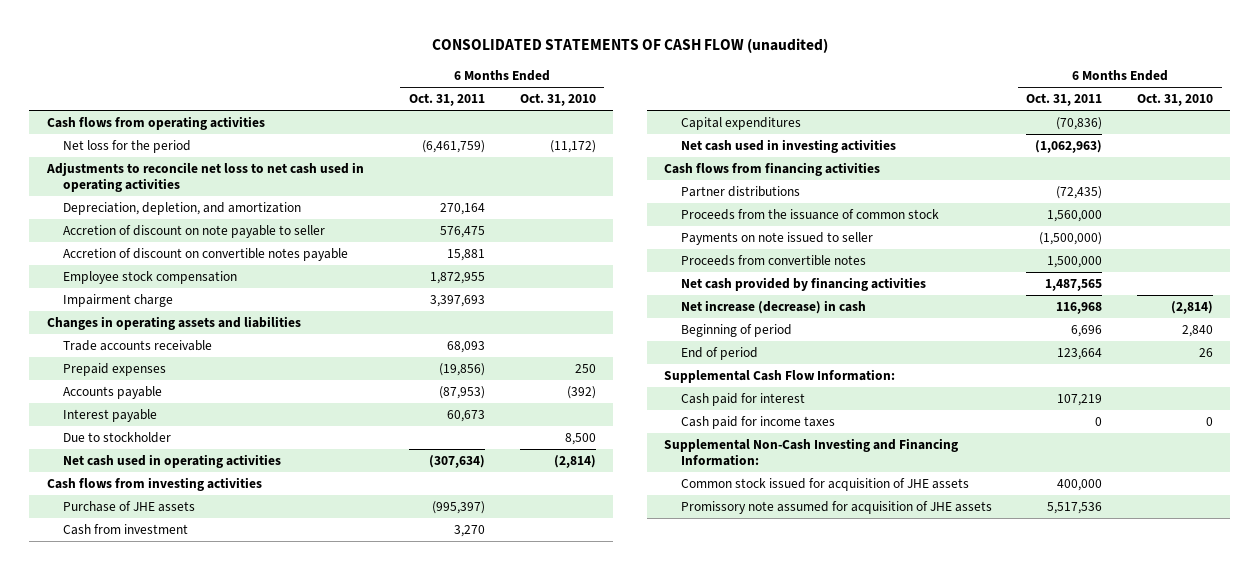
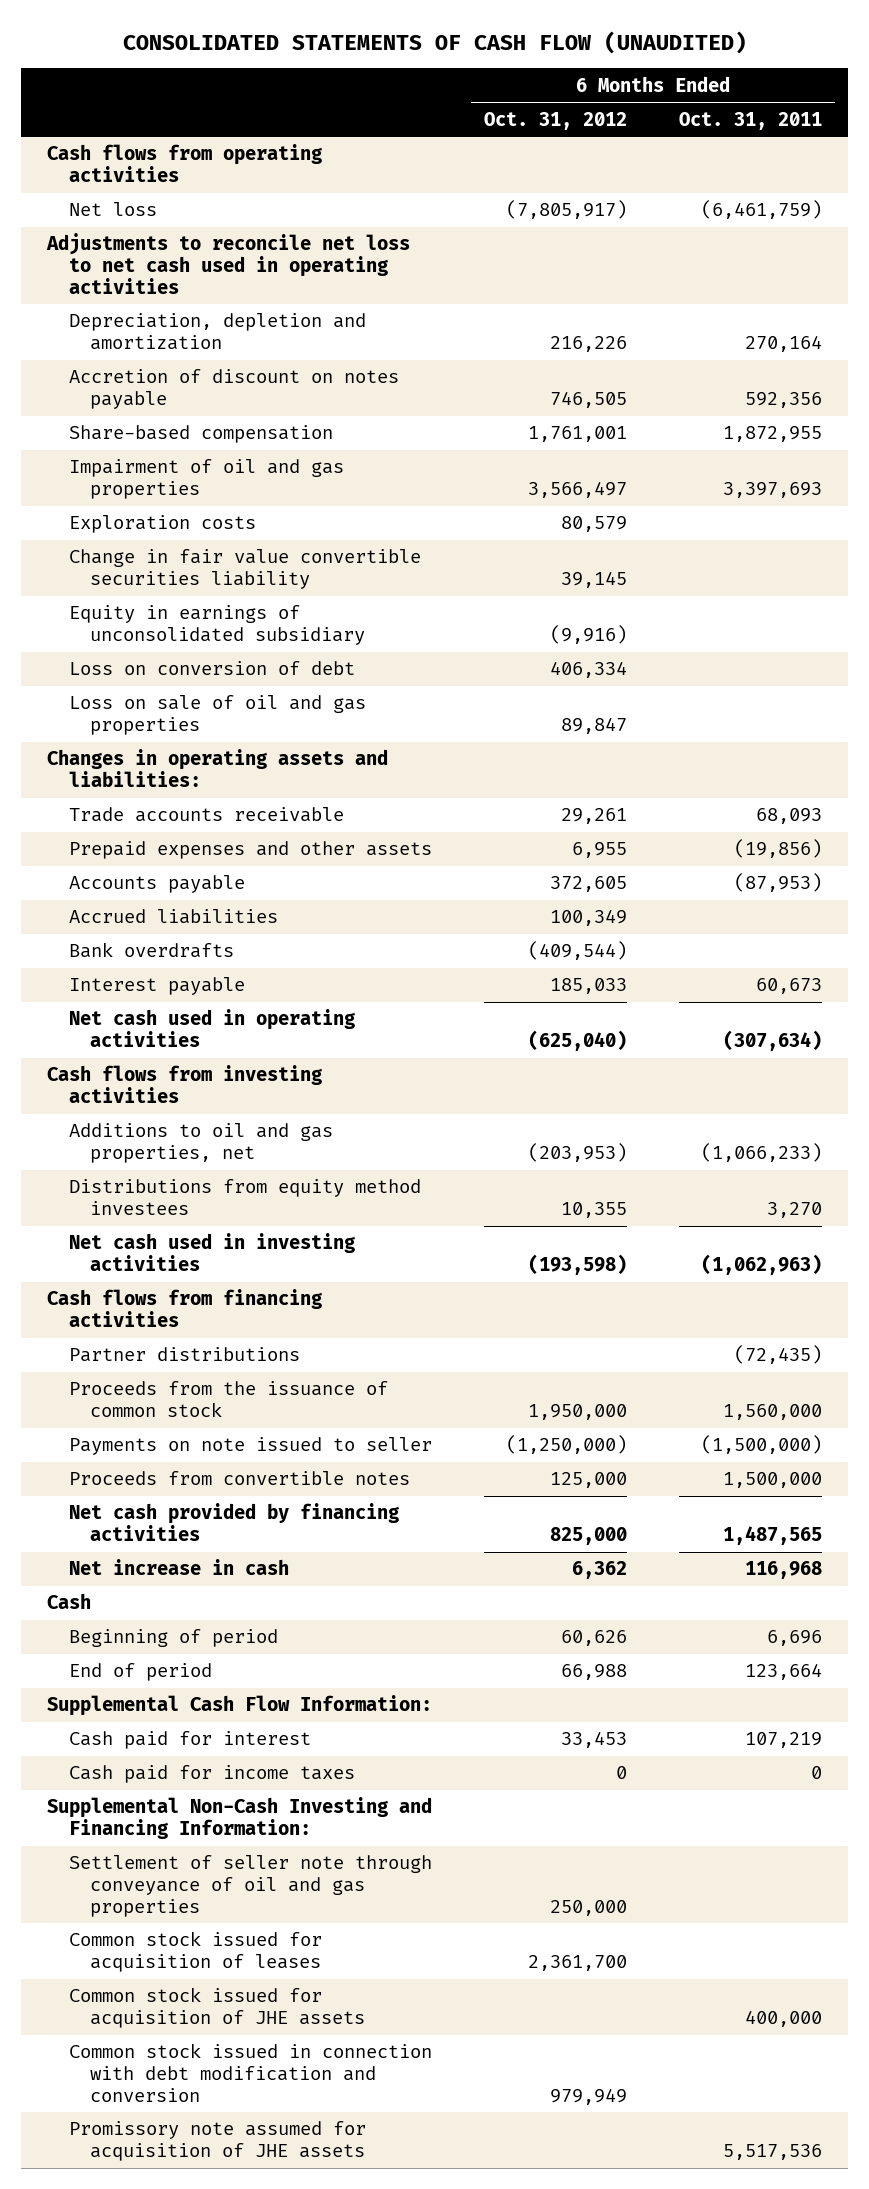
- CONSOLIDATED STATEMENTS OF CASH FLOW (unaudited)
+ CONSOLIDATED STATEMENTS OF CASH FLOW (UNAUDITED)
- | 6 Months Ended Oct. 31, 2011 | 6 Months Ended Oct. 31, 2010
+ | 6 Months Ended Oct. 31, 2012 | 6 Months Ended Oct. 31, 2011
- Net loss for the period | (6,461,759) | (11,172)
+ Net loss | (7,805,917) | (6,461,759)
- Depreciation, depletion, and amortization | 270,164 |
- Accretion of discount on note payable to seller | 576,475 |
- Accretion of discount on convertible notes payable | 15,881 |
- Employee stock compensation | 1,872,955 |
- Impairment charge | 3,397,693 |
- Changes in operating assets and liabilities
+ Depreciation, depletion and amortization | 216,226 | 270,164
+ Accretion of discount on notes payable | 746,505 | 592,356
+ Share-based compensation | 1,761,001 | 1,872,955
+ Impairment of oil and gas properties | 3,566,497 | 3,397,693
+ Exploration costs | 80,579 |
+ Change in fair value convertible securities liability | 39,145 |
+ Equity in earnings of unconsolidated subsidiary | (9,916) |
+ Loss on conversion of debt | 406,334 |
+ Loss on sale of oil and gas properties | 89,847 |
+ Changes in operating assets and liabilities:
- Prepaid expenses | (19,856) | 250
+ Prepaid expenses and other assets | 6,955 | (19,856)
+ Accrued liabilities | 100,349 |
+ Bank overdrafts | (409,544) |
- Due to stockholder | | 8,500
- Purchase of JHE assets | (995,397) |
- Cash from investment | 3,270 |
- Capital expenditures | (70,836) |
+ Additions to oil and gas properties, net | (203,953) | (1,066,233)
+ Distributions from equity method investees | 10,355 | 3,270
- Net increase (decrease) in cash | 116,968 | (2,814)
+ Net increase in cash | 6,362 | 116,968
+ Cash
+ Settlement of seller note through conveyance of oil and gas properties | 250,000 |
+ Common stock issued for acquisition of leases | 2,361,700 |
+ Common stock issued in connection with debt modification and conversion | 979,949 |

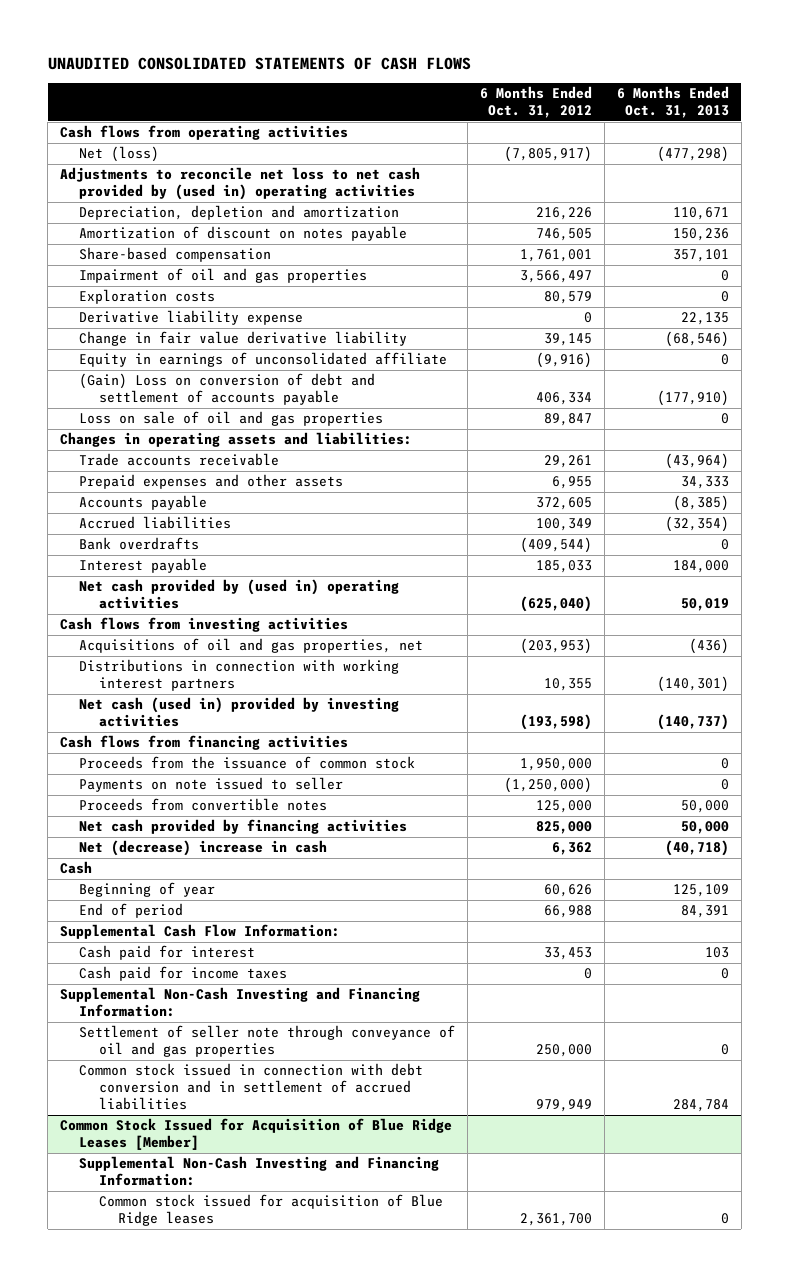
- CONSOLIDATED STATEMENTS OF CASH FLOW (UNAUDITED)
+ UNAUDITED CONSOLIDATED STATEMENTS OF CASH FLOWS
- | 6 Months Ended Oct. 31, 2012 | 6 Months Ended Oct. 31, 2011
+ | 6 Months Ended Oct. 31, 2012 | 6 Months Ended Oct. 31, 2013
- Net loss | (7,805,917) | (6,461,759)
- Adjustments to reconcile net loss to net cash used in operating activities
+ Net (loss) | (7,805,917) | (477,298)
+ Adjustments to reconcile net loss to net cash provided by (used in) operating activities
- Accretion of discount on notes payable | 746,505 | 592,356
+ Amortization of discount on notes payable | 746,505 | 150,236
- Change in fair value convertible securities liability | 39,145 |
- Equity in earnings of unconsolidated subsidiary | (9,916) |
- Loss on conversion of debt | 406,334 |
+ Derivative liability expense | 0 | 22,135
+ Change in fair value derivative liability | 39,145 | (68,546)
+ Equity in earnings of unconsolidated affiliate | (9,916) | 0
+ (Gain) Loss on conversion of debt and settlement of accounts payable | 406,334 | (177,910)
- Net cash used in operating activities | (625,040) | (307,634)
+ Net cash provided by (used in) operating activities | (625,040) | 50,019
- Additions to oil and gas properties, net | (203,953) | (1,066,233)
- Distributions from equity method investees | 10,355 | 3,270
- Net cash used in investing activities | (193,598) | (1,062,963)
+ Acquisitions of oil and gas properties, net | (203,953) | (436)
+ Distributions in connection with working interest partners | 10,355 | (140,301)
+ Net cash (used in) provided by investing activities | (193,598) | (140,737)
- Partner distributions | | (72,435)
- Net increase in cash | 6,362 | 116,968
+ Net (decrease) increase in cash | 6,362 | (40,718)
- Beginning of period | 60,626 | 6,696
+ Beginning of year | 60,626 | 125,109
- Common stock issued for acquisition of leases | 2,361,700 |
- Common stock issued for acquisition of JHE assets | | 400,000
- Common stock issued in connection with debt modification and conversion | 979,949 |
- Promissory note assumed for acquisition of JHE assets | | 5,517,536
+ Common stock issued in connection with debt conversion and in settlement of accrued liabilities | 979,949 | 284,784
+ Common Stock Issued for Acquisition of Blue Ridge Leases [Member]
+ Supplemental Non-Cash Investing and Financing Information:
+ Common stock issued for acquisition of Blue Ridge leases | 2,361,700 | 0

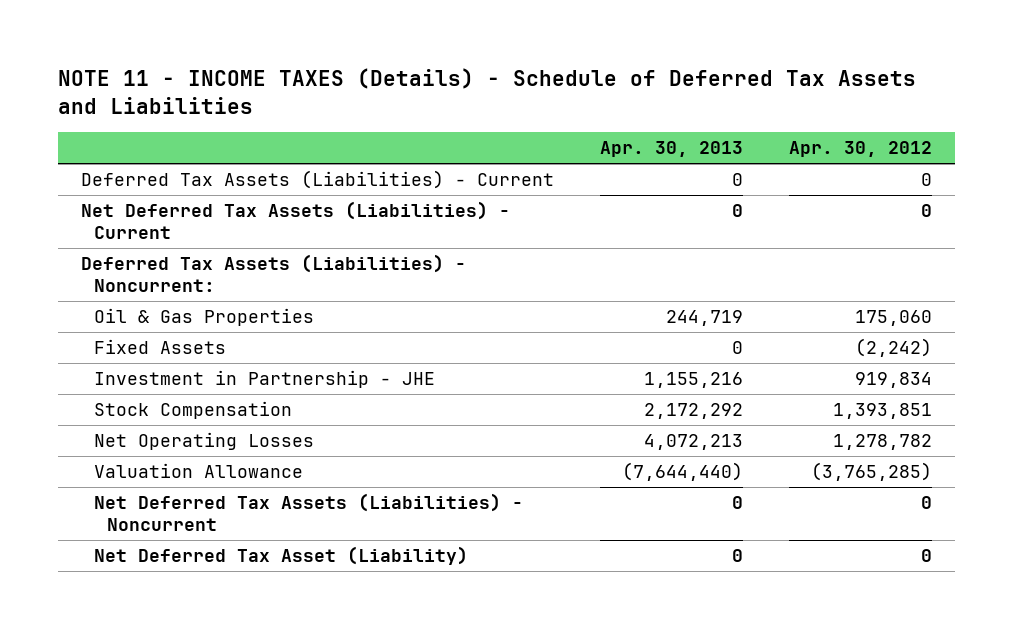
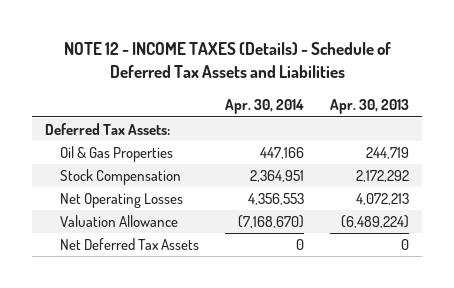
- NOTE 11 - INCOME TAXES (Details) - Schedule of Deferred Tax Assets and Liabilities
+ NOTE 12 - INCOME TAXES (Details) - Schedule of Deferred Tax Assets and Liabilities
- | Apr. 30, 2013 | Apr. 30, 2012
+ | Apr. 30, 2014 | Apr. 30, 2013
- Deferred Tax Assets (Liabilities) - Current | 0 | 0
- Net Deferred Tax Assets (Liabilities) - Current | 0 | 0
- Deferred Tax Assets (Liabilities) - Noncurrent:
+ Deferred Tax Assets:
- Fixed Assets | 0 | (2,242)
- Investment in Partnership - JHE | 1,155,216 | 919,834
- Valuation Allowance | (7,644,440) | (3,765,285)
- Net Deferred Tax Assets (Liabilities) - Noncurrent | 0 | 0
- Net Deferred Tax Asset (Liability) | 0 | 0
+ Valuation Allowance | (7,168,670) | (6,489,224)
+ Net Deferred Tax Assets | 0 | 0

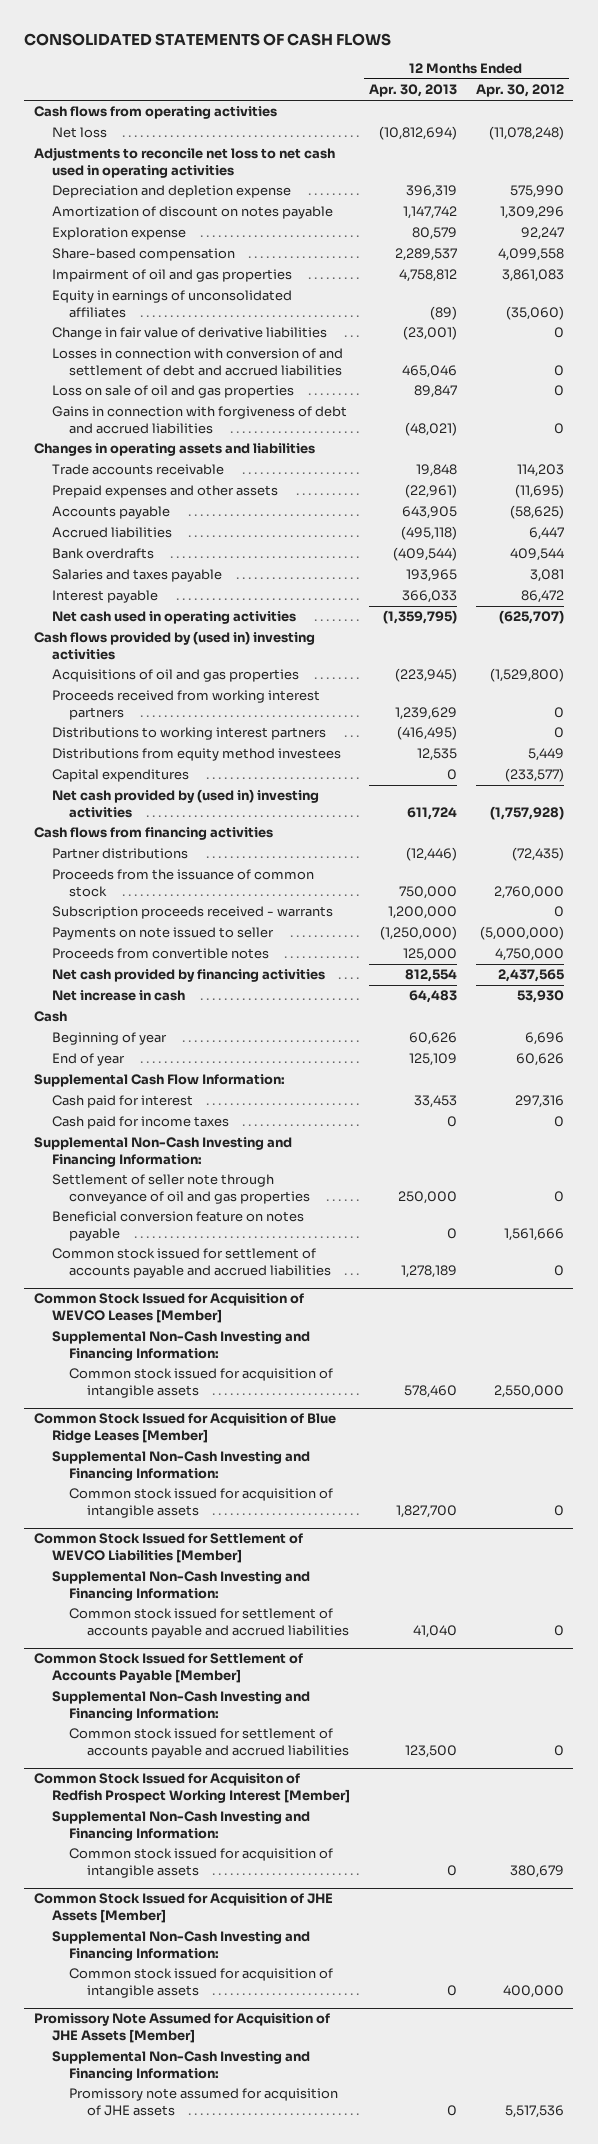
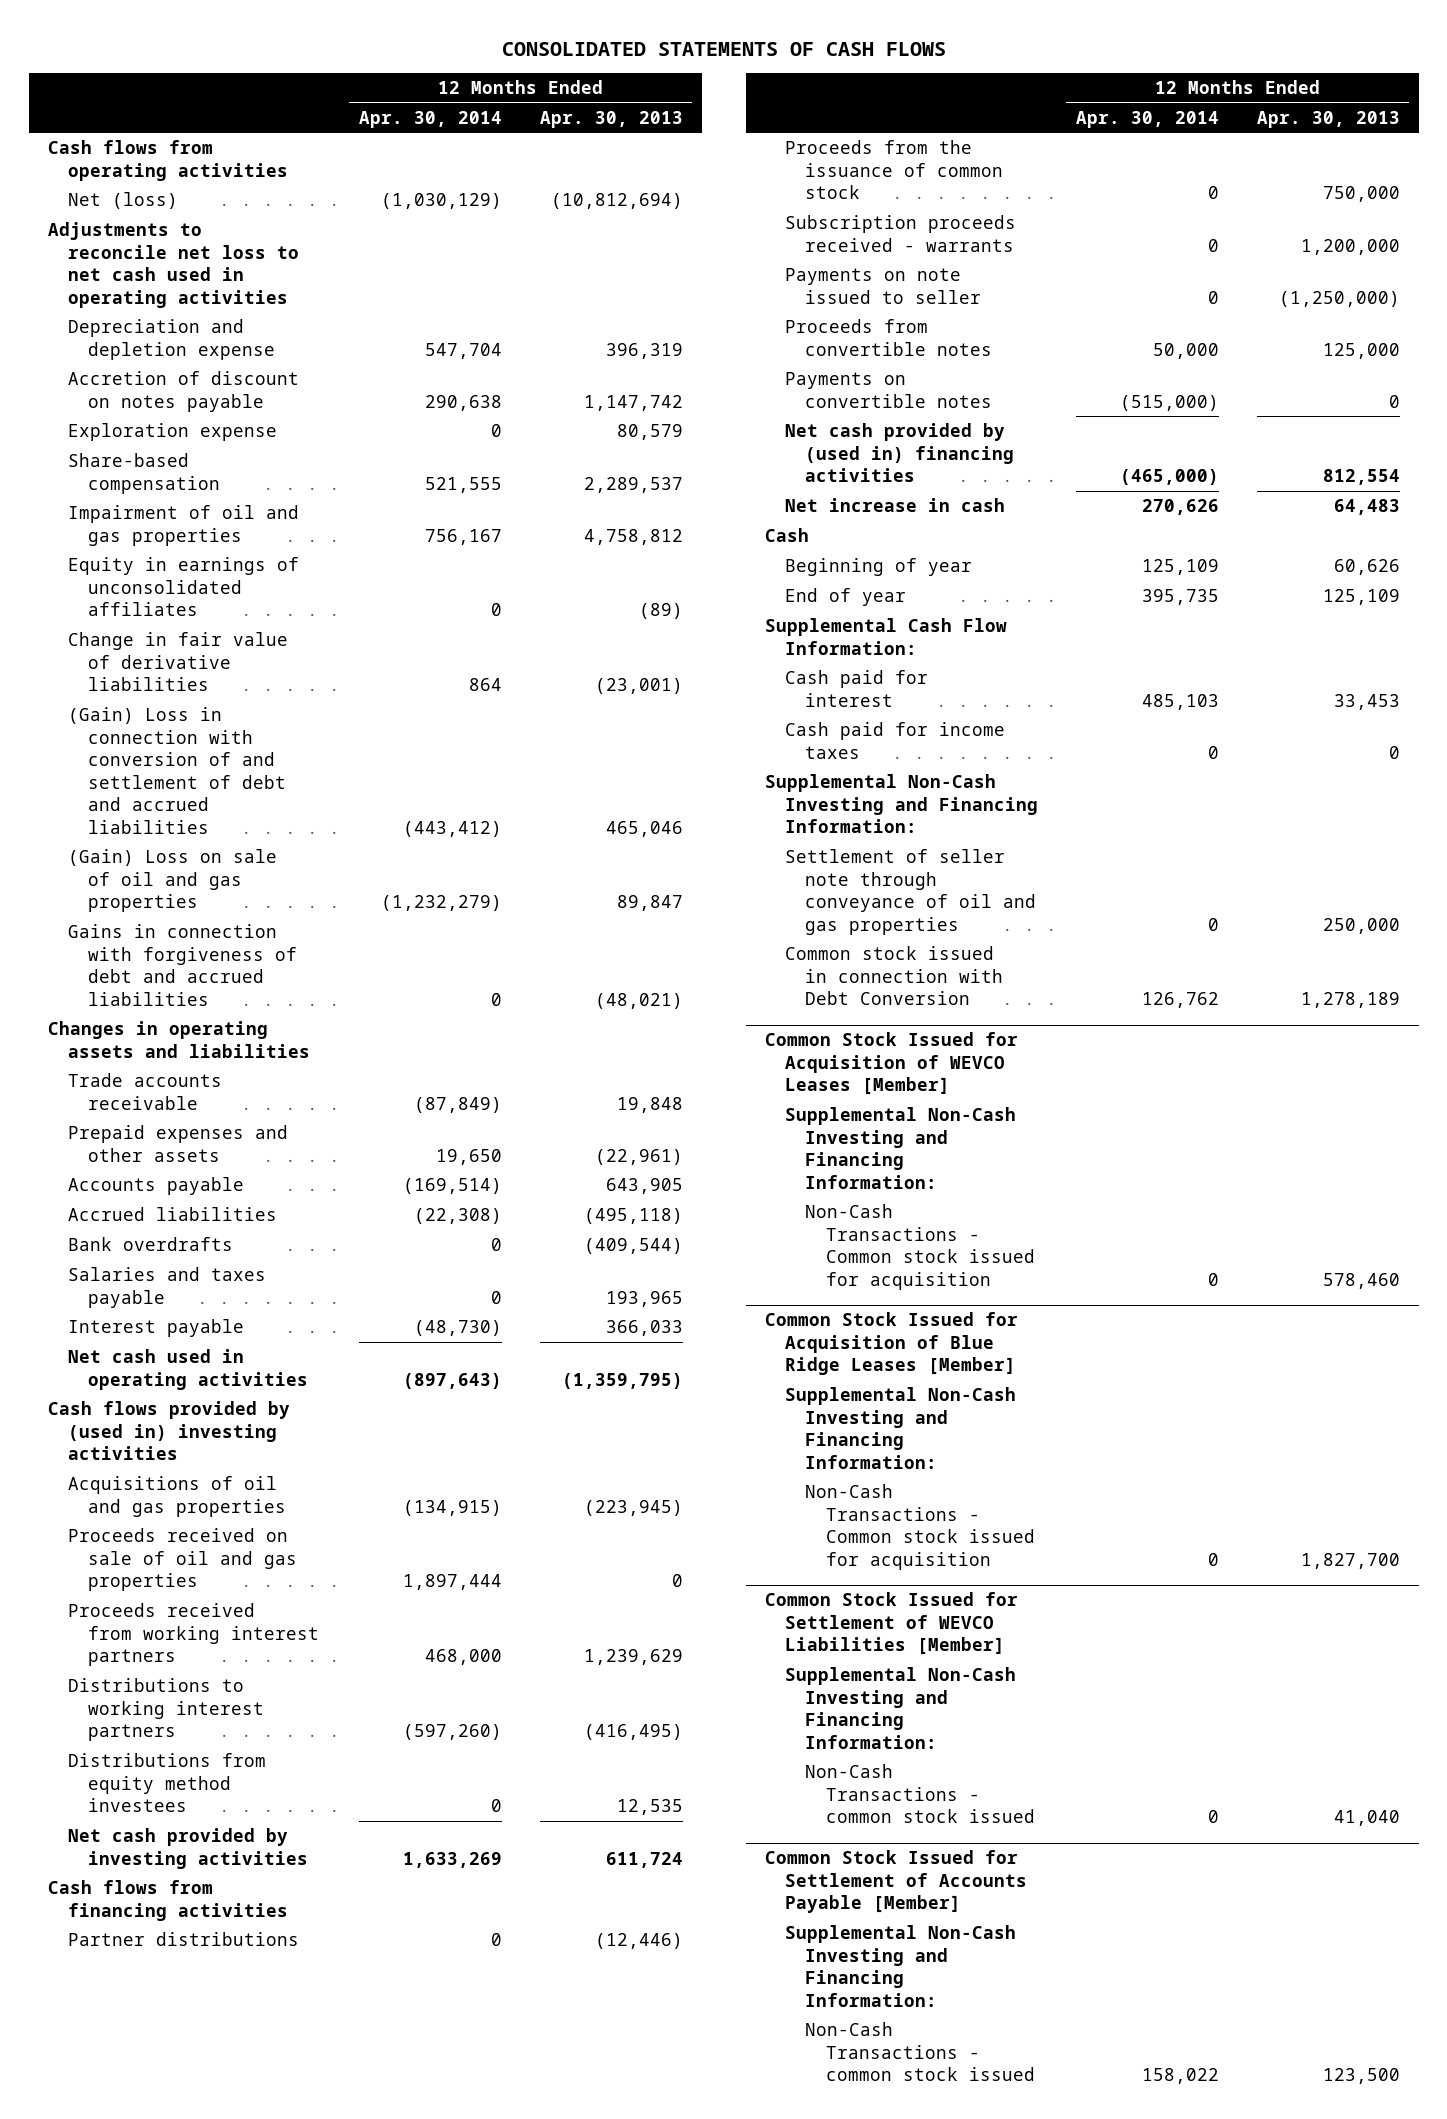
- | 12 Months Ended Apr. 30, 2013 | 12 Months Ended Apr. 30, 2012
+ | 12 Months Ended Apr. 30, 2014 | 12 Months Ended Apr. 30, 2013
- Net loss | (10,812,694) | (11,078,248)
+ Net (loss) | (1,030,129) | (10,812,694)
- Amortization of discount on notes payable | 1,147,742 | 1,309,296
+ Accretion of discount on notes payable | 290,638 | 1,147,742
- Losses in connection with conversion of and settlement of debt and accrued liabilities | 465,046 | 0
- Loss on sale of oil and gas properties | 89,847 | 0
+ (Gain) Loss in connection with conversion of and settlement of debt and accrued liabilities | (443,412) | 465,046
+ (Gain) Loss on sale of oil and gas properties | (1,232,279) | 89,847
+ Proceeds received on sale of oil and gas properties | 1,897,444 | 0
- Capital expenditures | 0 | (233,577)
- Net cash provided by (used in) investing activities | 611,724 | (1,757,928)
+ Net cash provided by investing activities | 1,633,269 | 611,724
- Net cash provided by financing activities | 812,554 | 2,437,565
+ Payments on convertible notes | (515,000) | 0
+ Net cash provided by (used in) financing activities | (465,000) | 812,554
- Beneficial conversion feature on notes payable | 0 | 1,561,666
- Common stock issued for settlement of accounts payable and accrued liabilities | 1,278,189 | 0
+ Common stock issued in connection with Debt Conversion | 126,762 | 1,278,189
@ Common Stock Issued for Acquisition of WEVCO Leases [Member]
- Common stock issued for acquisition of intangible assets | 578,460 | 2,550,000
+ Non-Cash Transactions - Common stock issued for acquisition | 0 | 578,460
@ Common Stock Issued for Acquisition of Blue Ridge Leases [Member]
- Common stock issued for acquisition of intangible assets | 1,827,700 | 0
+ Non-Cash Transactions - Common stock issued for acquisition | 0 | 1,827,700
@ Common Stock Issued for Settlement of WEVCO Liabilities [Member]
- Common stock issued for settlement of accounts payable and accrued liabilities | 41,040 | 0
+ Non-Cash Transactions - common stock issued | 0 | 41,040
@ Common Stock Issued for Settlement of Accounts Payable [Member]
- Common stock issued for settlement of accounts payable and accrued liabilities | 123,500 | 0
- Common Stock Issued for Acquisiton of Redfish Prospect Working Interest [Member]
- Supplemental Non-Cash Investing and Financing Information:
- Common stock issued for acquisition of intangible assets | 0 | 380,679
- Common Stock Issued for Acquisition of JHE Assets [Member]
- Supplemental Non-Cash Investing and Financing Information:
- Common stock issued for acquisition of intangible assets | 0 | 400,000
- Promissory Note Assumed for Acquisition of JHE Assets [Member]
- Supplemental Non-Cash Investing and Financing Information:
- Promissory note assumed for acquisition of JHE assets | 0 | 5,517,536
@ Common Stock Issued for Settlement of Accounts Payable [Member]
+ Non-Cash Transactions - common stock issued | 158,022 | 123,500

